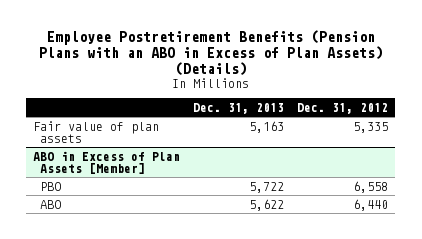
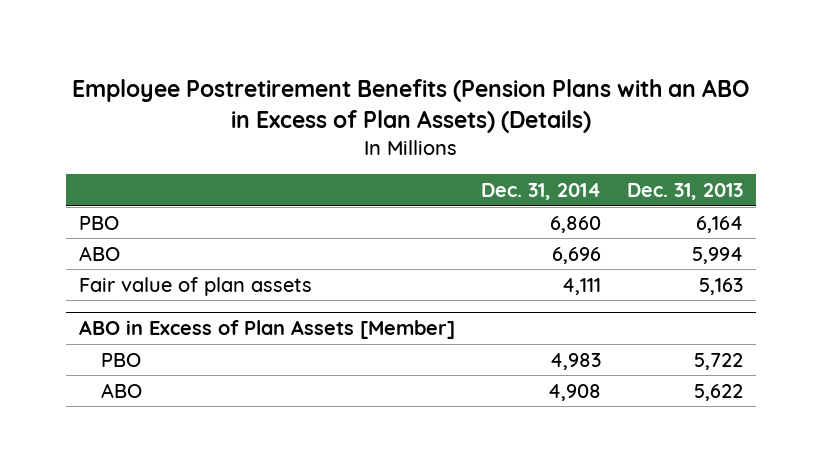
- | Dec. 31, 2013 | Dec. 31, 2012
+ | Dec. 31, 2014 | Dec. 31, 2013
+ PBO | 6,860 | 6,164
+ ABO | 6,696 | 5,994

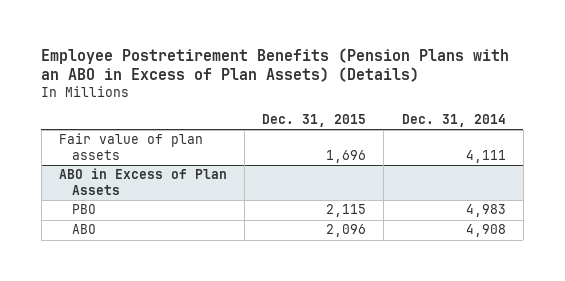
- | Dec. 31, 2014 | Dec. 31, 2013
+ | Dec. 31, 2015 | Dec. 31, 2014
- PBO | 6,860 | 6,164
- ABO | 6,696 | 5,994
- ABO in Excess of Plan Assets [Member]
+ ABO in Excess of Plan Assets

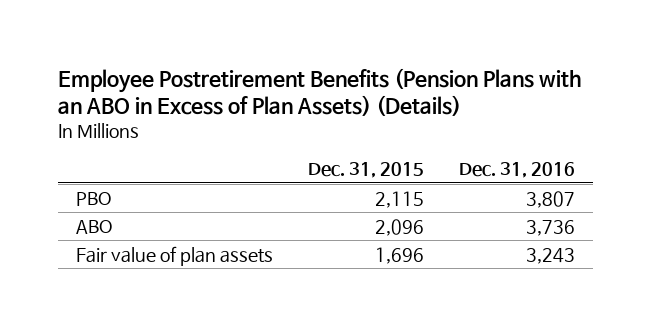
- | Dec. 31, 2015 | Dec. 31, 2014
+ | Dec. 31, 2015 | Dec. 31, 2016
- ABO in Excess of Plan Assets
moved down: Fair value of plan assets | 1,696 | 3,243

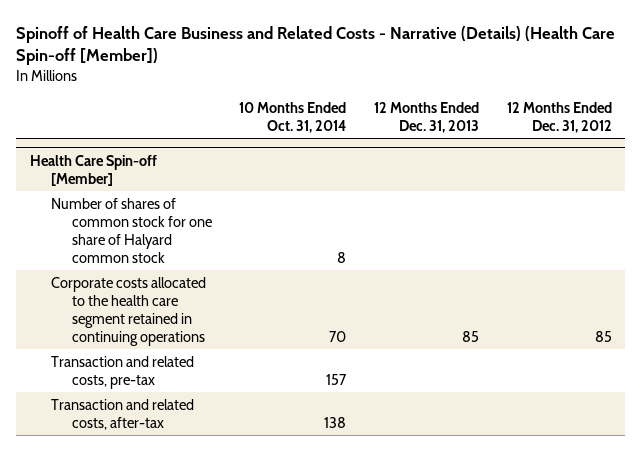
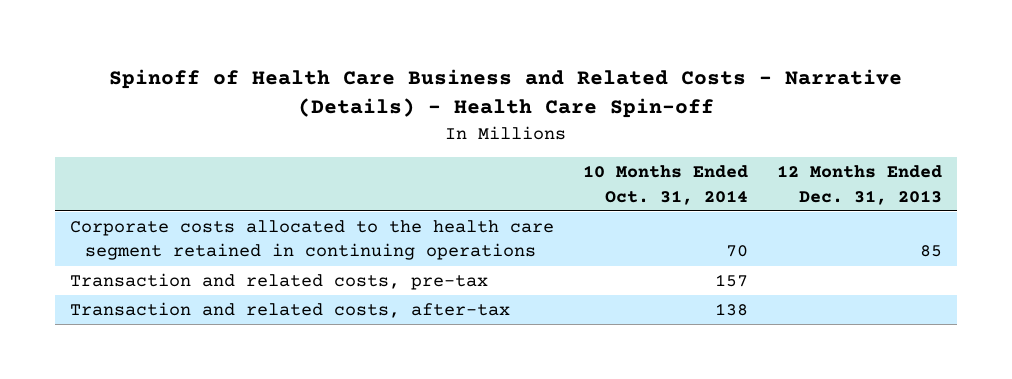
- Spinoff of Health Care Business and Related Costs - Narrative (Details) (Health Care Spin-off [Member])
+ Spinoff of Health Care Business and Related Costs - Narrative (Details) - Health Care Spin-off
- | 10 Months Ended Oct. 31, 2014 | 12 Months Ended Dec. 31, 2013 | 12 Months Ended Dec. 31, 2012
+ | 10 Months Ended Oct. 31, 2014 | 12 Months Ended Dec. 31, 2013
- Health Care Spin-off [Member]
- Number of shares of common stock for one share of Halyard common stock | 8 | |

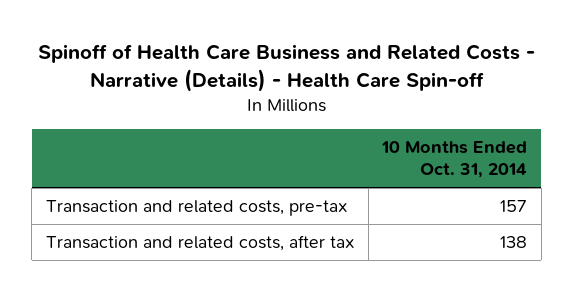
- | 10 Months Ended Oct. 31, 2014 | 12 Months Ended Dec. 31, 2013
+ | 10 Months Ended Oct. 31, 2014
- Corporate costs allocated to the health care segment retained in continuing operations | 70 | 85
- Transaction and related costs, after-tax | 138 |
+ Transaction and related costs, after tax | 138

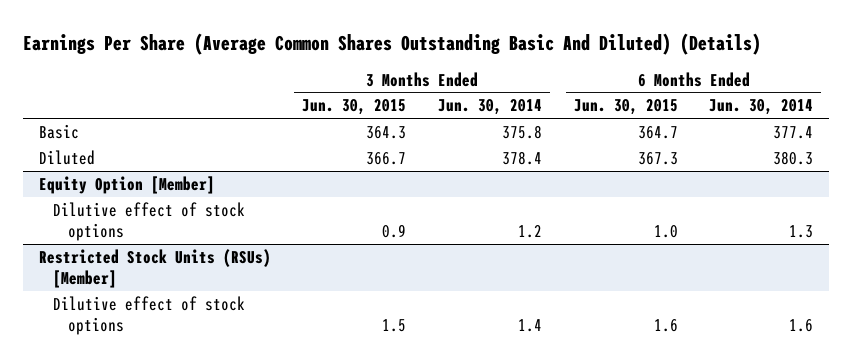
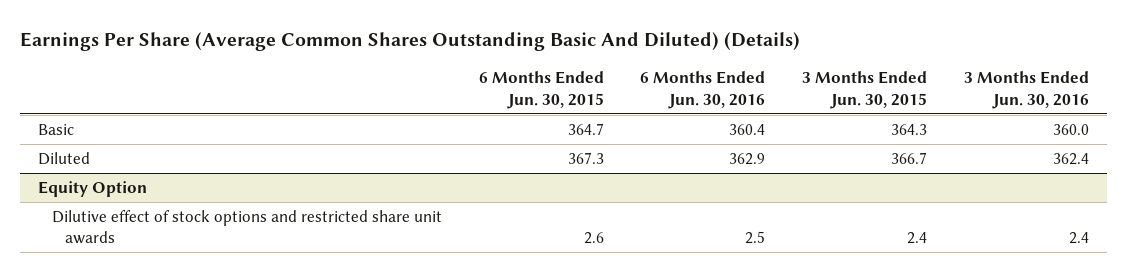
- | 3 Months Ended Jun. 30, 2015 | 3 Months Ended Jun. 30, 2014 | 6 Months Ended Jun. 30, 2015 | 6 Months Ended Jun. 30, 2014
+ | 6 Months Ended Jun. 30, 2015 | 6 Months Ended Jun. 30, 2016 | 3 Months Ended Jun. 30, 2015 | 3 Months Ended Jun. 30, 2016
- Equity Option [Member]
- Dilutive effect of stock options | 0.9 | 1.2 | 1.0 | 1.3
- Restricted Stock Units (RSUs) [Member]
- Dilutive effect of stock options | 1.5 | 1.4 | 1.6 | 1.6
+ Equity Option
+ Dilutive effect of stock options and restricted share unit awards | 2.6 | 2.5 | 2.4 | 2.4

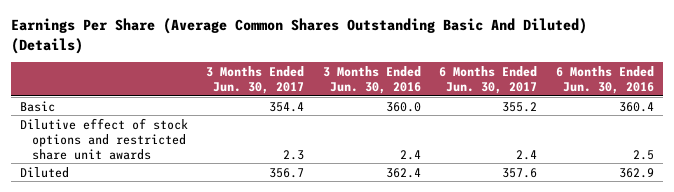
- | 6 Months Ended Jun. 30, 2015 | 6 Months Ended Jun. 30, 2016 | 3 Months Ended Jun. 30, 2015 | 3 Months Ended Jun. 30, 2016
+ | 3 Months Ended Jun. 30, 2017 | 3 Months Ended Jun. 30, 2016 | 6 Months Ended Jun. 30, 2017 | 6 Months Ended Jun. 30, 2016
- Equity Option
moved down: Diluted | 356.7 | 362.4 | 357.6 | 362.9

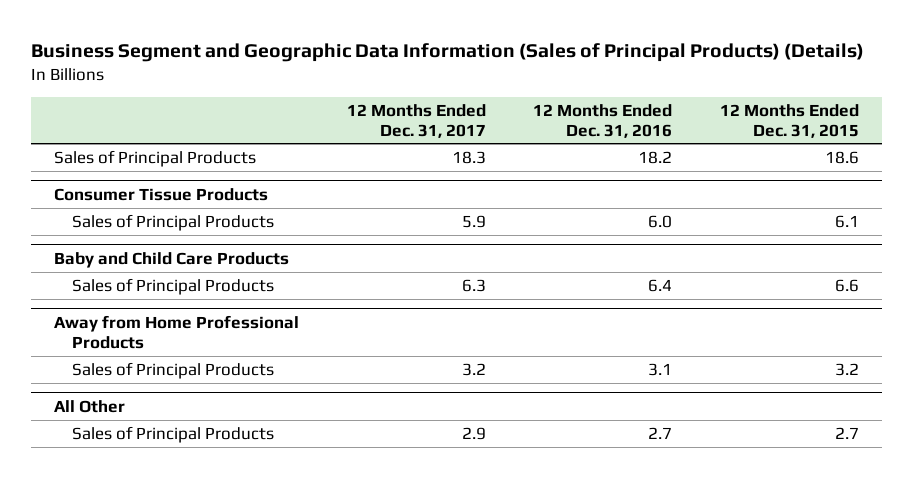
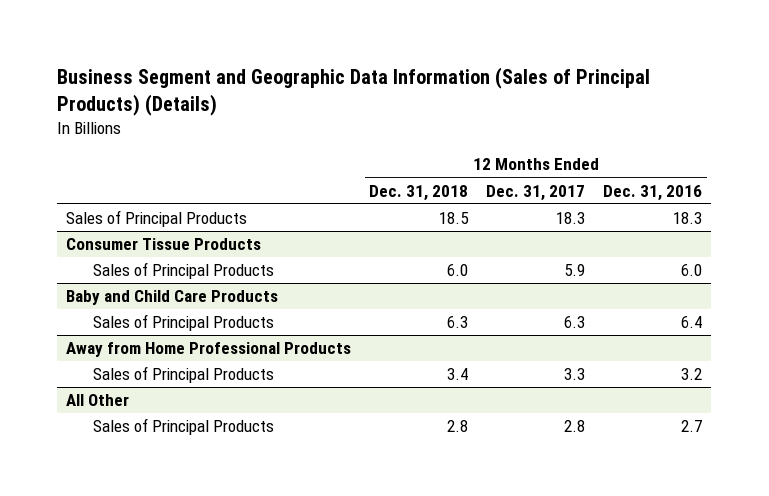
- | 12 Months Ended Dec. 31, 2017 | 12 Months Ended Dec. 31, 2016 | 12 Months Ended Dec. 31, 2015
+ | 12 Months Ended Dec. 31, 2018 | 12 Months Ended Dec. 31, 2017 | 12 Months Ended Dec. 31, 2016
- Sales of Principal Products | 18.3 | 18.2 | 18.6
+ Sales of Principal Products | 18.5 | 18.3 | 18.3
@ Away from Home Professional Products
- Sales of Principal Products | 3.2 | 3.1 | 3.2
+ Sales of Principal Products | 3.4 | 3.3 | 3.2
@ All Other
- Sales of Principal Products | 2.9 | 2.7 | 2.7
+ Sales of Principal Products | 2.8 | 2.8 | 2.7

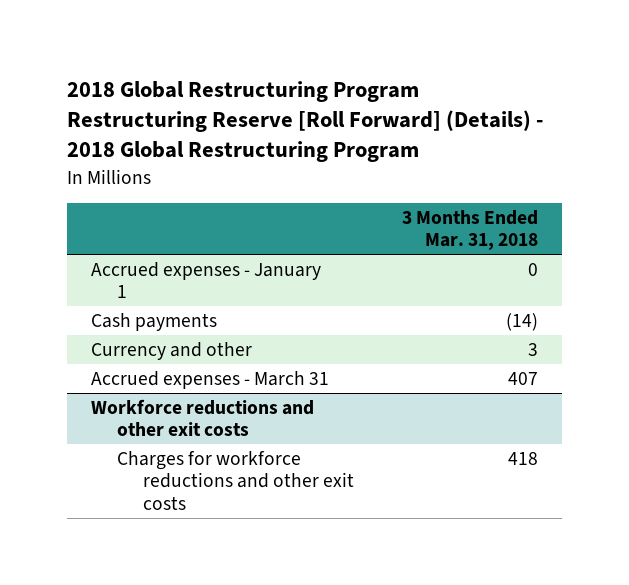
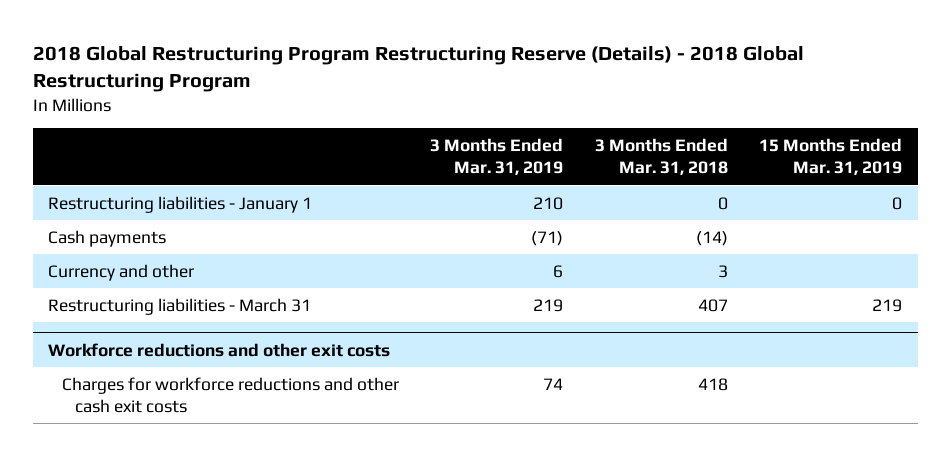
- 2018 Global Restructuring Program Restructuring Reserve [Roll Forward] (Details) - 2018 Global Restructuring Program
+ 2018 Global Restructuring Program Restructuring Reserve (Details) - 2018 Global Restructuring Program
- | 3 Months Ended Mar. 31, 2018
+ | 3 Months Ended Mar. 31, 2019 | 3 Months Ended Mar. 31, 2018 | 15 Months Ended Mar. 31, 2019
- Accrued expenses - January 1 | 0
+ Restructuring liabilities - January 1 | 210 | 0 | 0
- Accrued expenses - March 31 | 407
+ Restructuring liabilities - March 31 | 219 | 407 | 219
@ Workforce reductions and other exit costs
- Charges for workforce reductions and other exit costs | 418
+ Charges for workforce reductions and other cash exit costs | 74 | 418 |

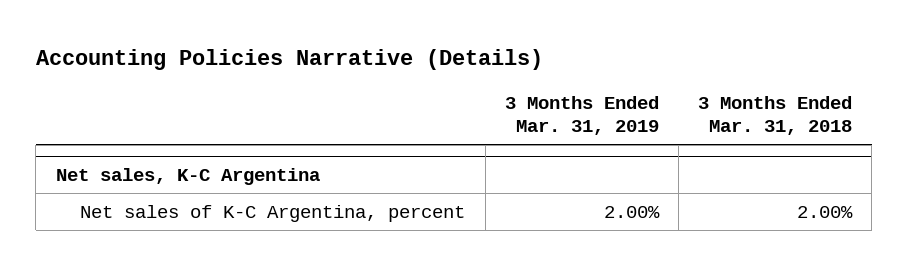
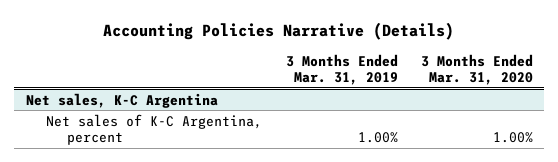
- | 3 Months Ended Mar. 31, 2019 | 3 Months Ended Mar. 31, 2018
+ | 3 Months Ended Mar. 31, 2019 | 3 Months Ended Mar. 31, 2020
@ Net sales, K-C Argentina
- Net sales of K-C Argentina, percent | 2.00% | 2.00%
+ Net sales of K-C Argentina, percent | 1.00% | 1.00%

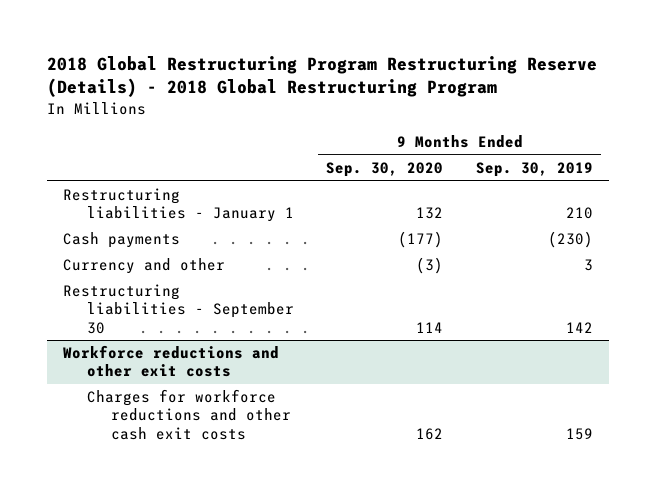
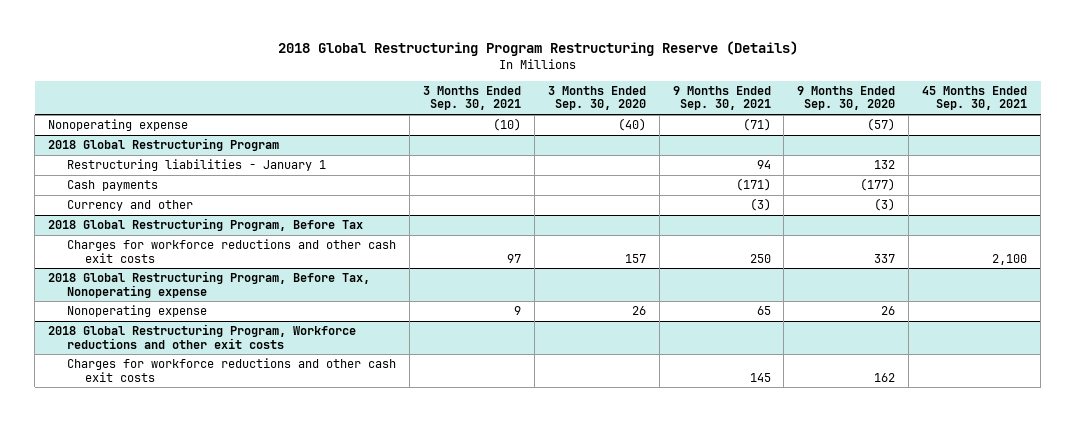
- 2018 Global Restructuring Program Restructuring Reserve (Details) - 2018 Global Restructuring Program
+ 2018 Global Restructuring Program Restructuring Reserve (Details)
- | 9 Months Ended Sep. 30, 2020 | 9 Months Ended Sep. 30, 2019
+ | 3 Months Ended Sep. 30, 2021 | 3 Months Ended Sep. 30, 2020 | 9 Months Ended Sep. 30, 2021 | 9 Months Ended Sep. 30, 2020 | 45 Months Ended Sep. 30, 2021
+ Nonoperating expense | (10) | (40) | (71) | (57) |
+ 2018 Global Restructuring Program
- Restructuring liabilities - September 30 | 114 | 142
- Workforce reductions and other exit costs
+ 2018 Global Restructuring Program, Before Tax
+ Charges for workforce reductions and other cash exit costs | 97 | 157 | 250 | 337 | 2,100
+ 2018 Global Restructuring Program, Before Tax, Nonoperating expense
+ Nonoperating expense | 9 | 26 | 65 | 26 |
+ 2018 Global Restructuring Program, Workforce reductions and other exit costs

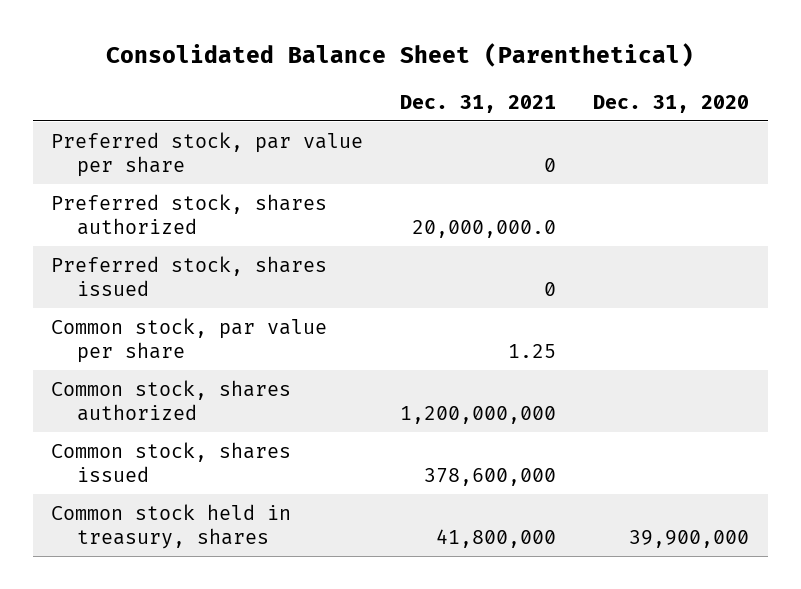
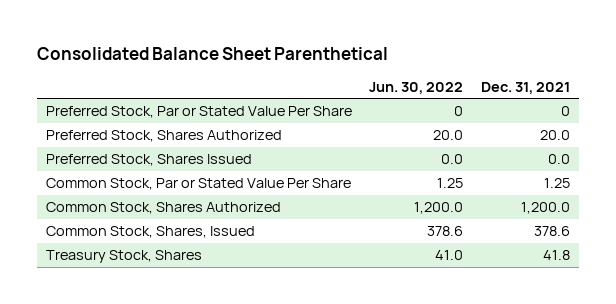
- Consolidated Balance Sheet (Parenthetical)
+ Consolidated Balance Sheet Parenthetical
- | Dec. 31, 2021 | Dec. 31, 2020
+ | Jun. 30, 2022 | Dec. 31, 2021
- Preferred stock, par value per share | 0 |
- Preferred stock, shares authorized | 20,000,000.0 |
- Preferred stock, shares issued | 0 |
- Common stock, par value per share | 1.25 |
- Common stock, shares authorized | 1,200,000,000 |
- Common stock, shares issued | 378,600,000 |
- Common stock held in treasury, shares | 41,800,000 | 39,900,000
+ Preferred Stock, Par or Stated Value Per Share | 0 | 0
+ Preferred Stock, Shares Authorized | 20.0 | 20.0
+ Preferred Stock, Shares Issued | 0.0 | 0.0
+ Common Stock, Par or Stated Value Per Share | 1.25 | 1.25
+ Common Stock, Shares Authorized | 1,200.0 | 1,200.0
+ Common Stock, Shares, Issued | 378.6 | 378.6
+ Treasury Stock, Shares | 41.0 | 41.8

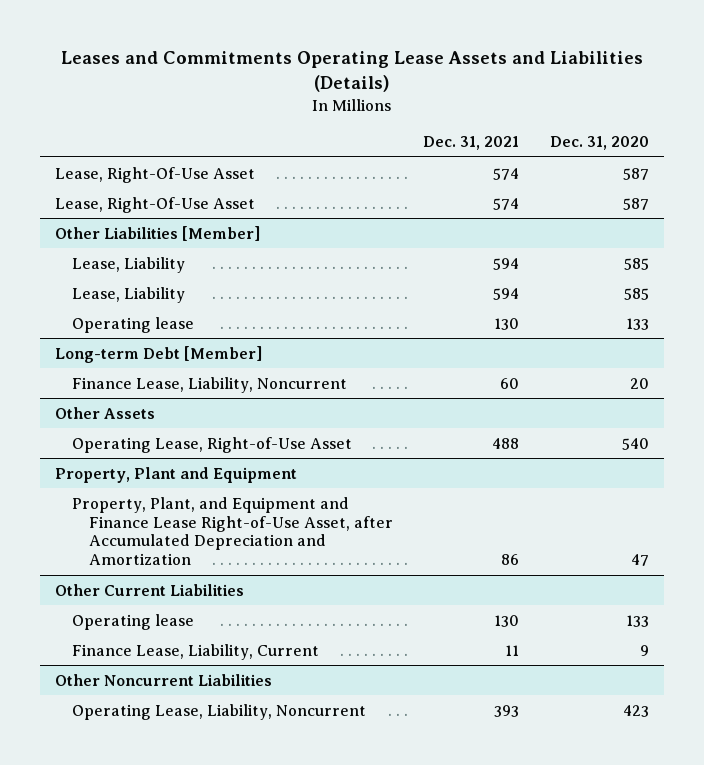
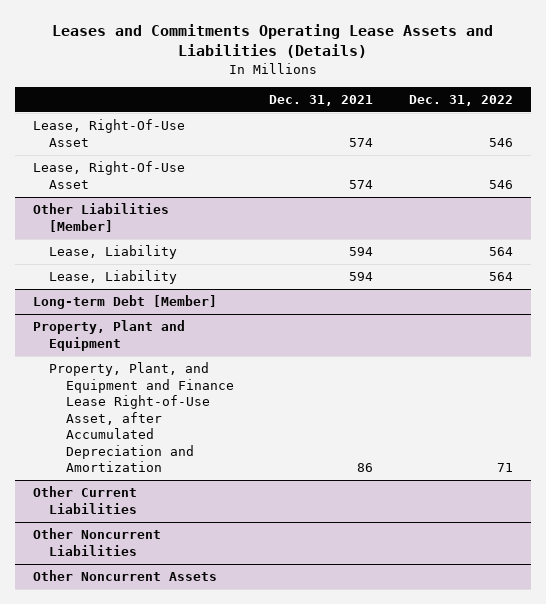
- | Dec. 31, 2021 | Dec. 31, 2020
+ | Dec. 31, 2021 | Dec. 31, 2022
@ Other Liabilities [Member]
- Operating lease | 130 | 133
@ Long-term Debt [Member]
- Finance Lease, Liability, Noncurrent | 60 | 20
- Other Assets
- Operating Lease, Right-of-Use Asset | 488 | 540
@ Other Current Liabilities
- Operating lease | 130 | 133
- Finance Lease, Liability, Current | 11 | 9
@ Other Noncurrent Liabilities
- Operating Lease, Liability, Noncurrent | 393 | 423
+ Other Noncurrent Assets

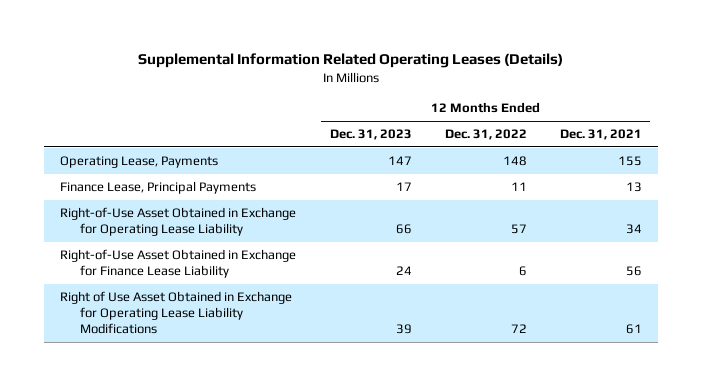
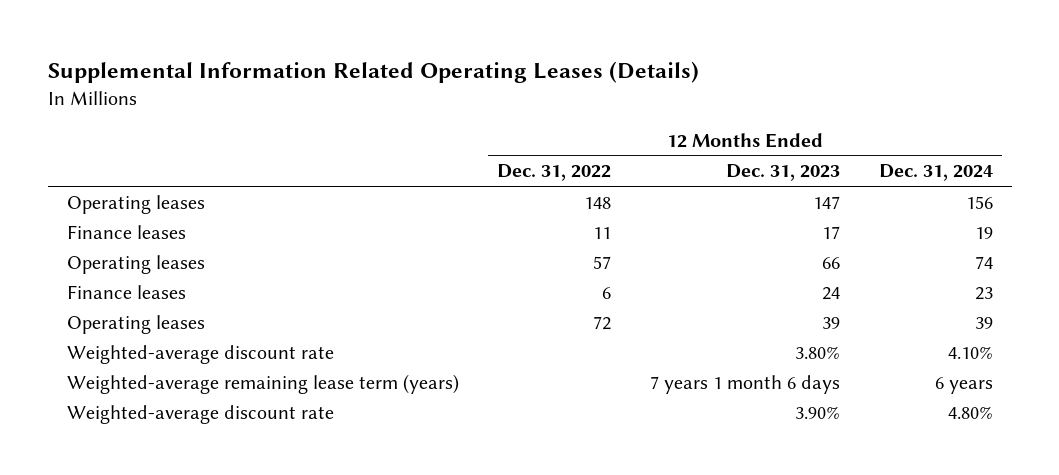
- | 12 Months Ended Dec. 31, 2023 | 12 Months Ended Dec. 31, 2022 | 12 Months Ended Dec. 31, 2021
+ | 12 Months Ended Dec. 31, 2022 | 12 Months Ended Dec. 31, 2023 | 12 Months Ended Dec. 31, 2024
- Operating Lease, Payments | 147 | 148 | 155
- Finance Lease, Principal Payments | 17 | 11 | 13
- Right-of-Use Asset Obtained in Exchange for Operating Lease Liability | 66 | 57 | 34
- Right-of-Use Asset Obtained in Exchange for Finance Lease Liability | 24 | 6 | 56
- Right of Use Asset Obtained in Exchange for Operating Lease Liability Modifications | 39 | 72 | 61
+ Operating leases | 148 | 147 | 156
+ Finance leases | 11 | 17 | 19
+ Operating leases | 57 | 66 | 74
+ Finance leases | 6 | 24 | 23
+ Operating leases | 72 | 39 | 39
+ Weighted-average discount rate | | 3.80% | 4.10%
+ Weighted-average remaining lease term (years) | | 7 years 1 month 6 days | 6 years
+ Weighted-average discount rate | | 3.90% | 4.80%

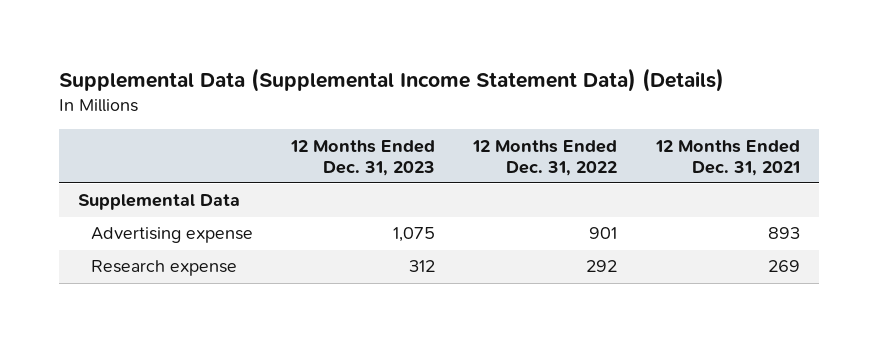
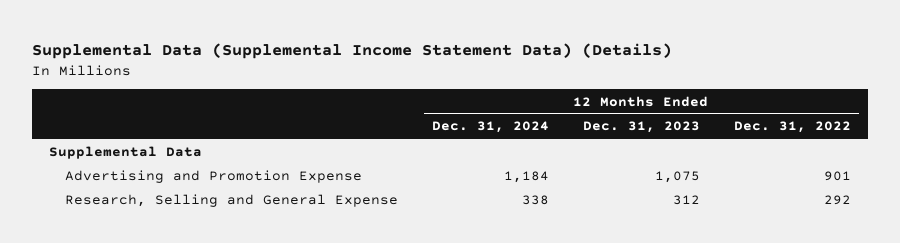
- | 12 Months Ended Dec. 31, 2023 | 12 Months Ended Dec. 31, 2022 | 12 Months Ended Dec. 31, 2021
+ | 12 Months Ended Dec. 31, 2024 | 12 Months Ended Dec. 31, 2023 | 12 Months Ended Dec. 31, 2022
- Advertising expense | 1,075 | 901 | 893
- Research expense | 312 | 292 | 269
+ Advertising and Promotion Expense | 1,184 | 1,075 | 901
+ Research, Selling and General Expense | 338 | 312 | 292

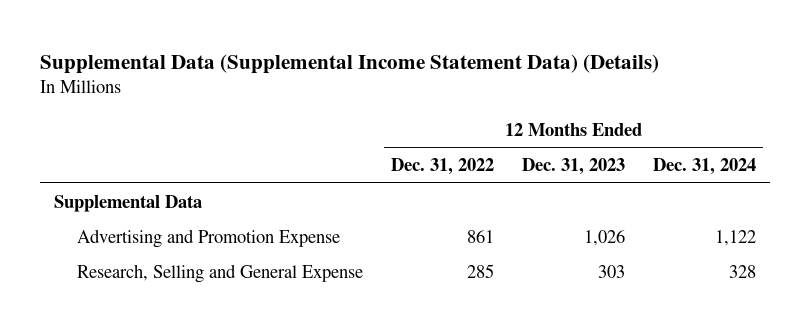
- | 12 Months Ended Dec. 31, 2024 | 12 Months Ended Dec. 31, 2023 | 12 Months Ended Dec. 31, 2022
+ | 12 Months Ended Dec. 31, 2022 | 12 Months Ended Dec. 31, 2023 | 12 Months Ended Dec. 31, 2024
- Advertising and Promotion Expense | 1,184 | 1,075 | 901
- Research, Selling and General Expense | 338 | 312 | 292
+ Advertising and Promotion Expense | 861 | 1,026 | 1,122
+ Research, Selling and General Expense | 285 | 303 | 328

